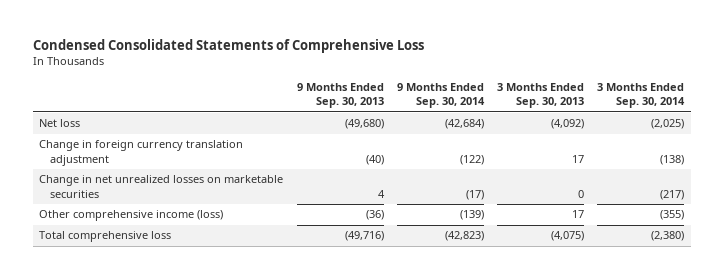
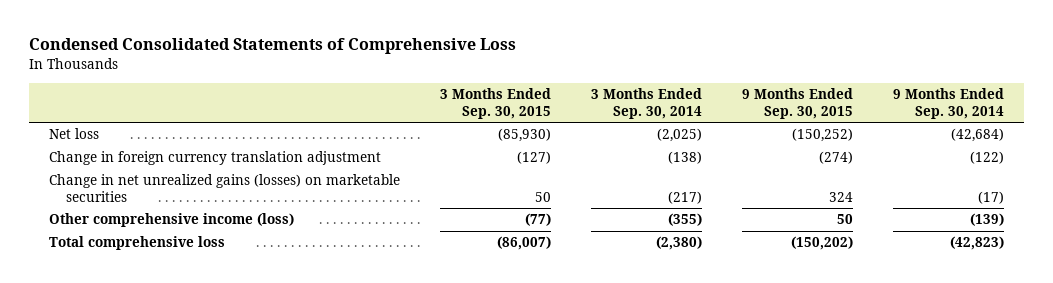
- | 9 Months Ended Sep. 30, 2013 | 9 Months Ended Sep. 30, 2014 | 3 Months Ended Sep. 30, 2013 | 3 Months Ended Sep. 30, 2014
+ | 3 Months Ended Sep. 30, 2015 | 3 Months Ended Sep. 30, 2014 | 9 Months Ended Sep. 30, 2015 | 9 Months Ended Sep. 30, 2014
- Change in net unrealized losses on marketable securities | 4 | (17) | 0 | (217)
+ Change in net unrealized gains (losses) on marketable securities | 50 | (217) | 324 | (17)

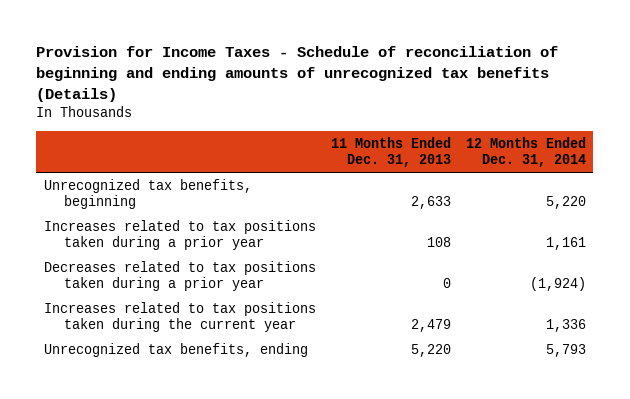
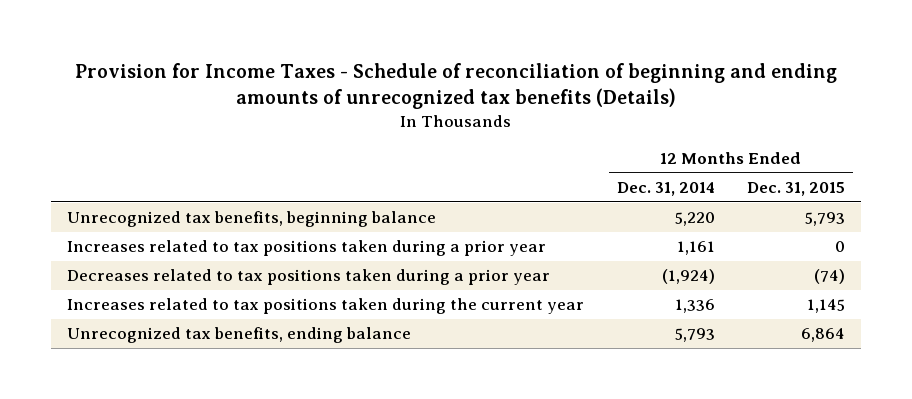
- | 11 Months Ended Dec. 31, 2013 | 12 Months Ended Dec. 31, 2014
+ | 12 Months Ended Dec. 31, 2014 | 12 Months Ended Dec. 31, 2015
- Unrecognized tax benefits, beginning | 2,633 | 5,220
+ Unrecognized tax benefits, beginning balance | 5,220 | 5,793
- Unrecognized tax benefits, ending | 5,220 | 5,793
+ Unrecognized tax benefits, ending balance | 5,793 | 6,864

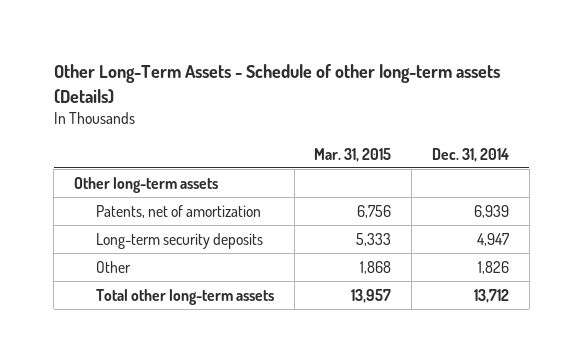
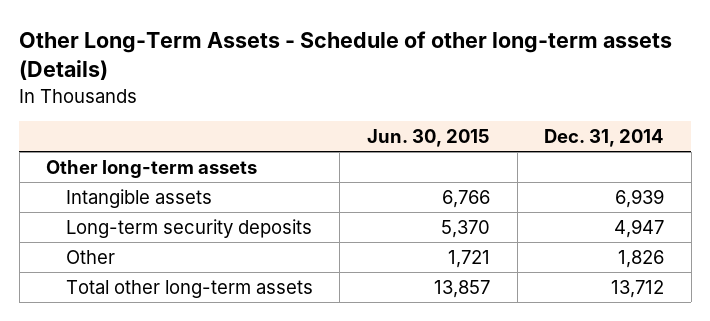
- | Mar. 31, 2015 | Dec. 31, 2014
+ | Jun. 30, 2015 | Dec. 31, 2014
- Patents, net of amortization | 6,756 | 6,939
+ Intangible assets | 6,766 | 6,939

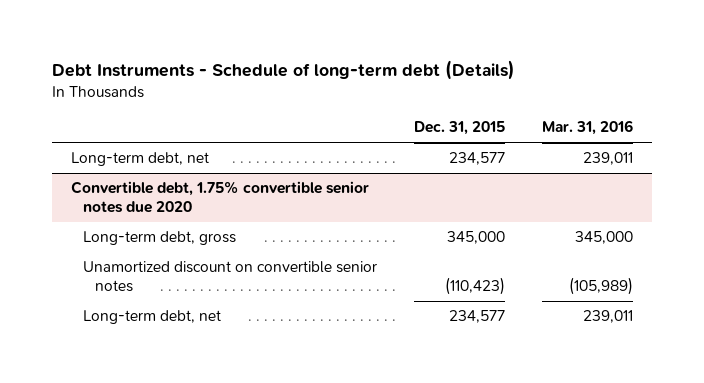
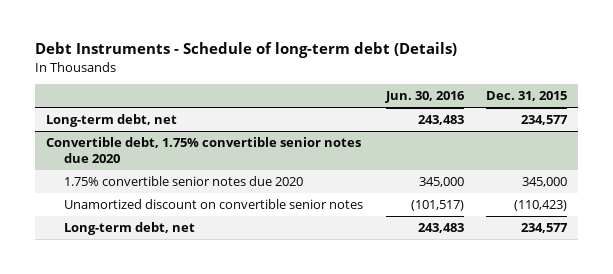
- | Dec. 31, 2015 | Mar. 31, 2016
+ | Jun. 30, 2016 | Dec. 31, 2015
@ Convertible debt, 1.75% convertible senior notes due 2020
- Long-term debt, gross | 345,000 | 345,000
+ 1.75% convertible senior notes due 2020 | 345,000 | 345,000

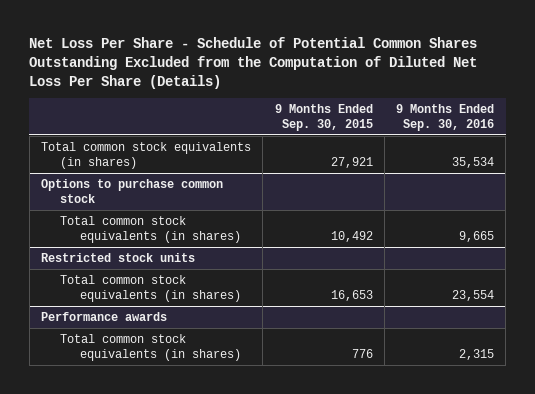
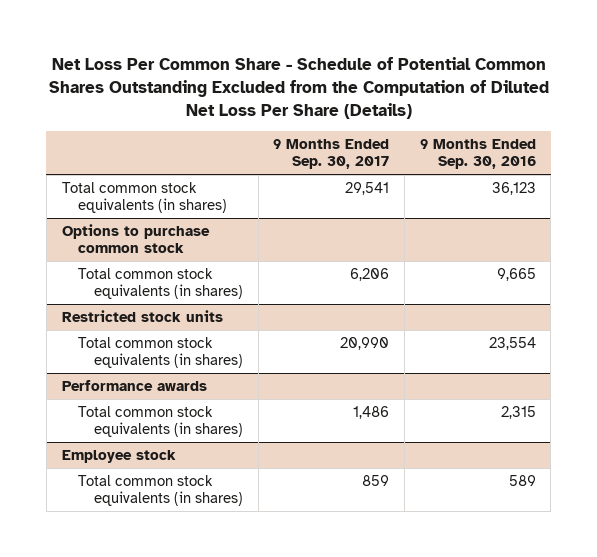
- Net Loss Per Share - Schedule of Potential Common Shares Outstanding Excluded from the Computation of Diluted Net Loss Per Share (Details)
+ Net Loss Per Common Share - Schedule of Potential Common Shares Outstanding Excluded from the Computation of Diluted Net Loss Per Share (Details)
- | 9 Months Ended Sep. 30, 2015 | 9 Months Ended Sep. 30, 2016
+ | 9 Months Ended Sep. 30, 2017 | 9 Months Ended Sep. 30, 2016
- Total common stock equivalents (in shares) | 27,921 | 35,534
+ Total common stock equivalents (in shares) | 29,541 | 36,123
+ Employee stock
+ Total common stock equivalents (in shares) | 859 | 589

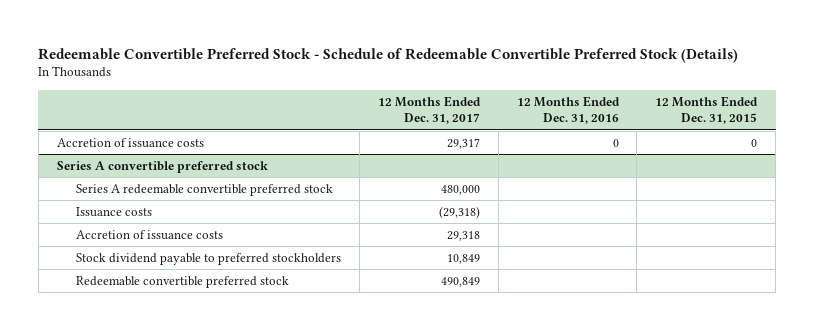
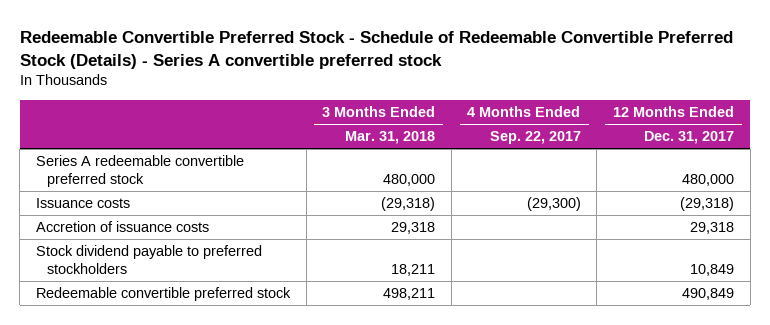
- Redeemable Convertible Preferred Stock - Schedule of Redeemable Convertible Preferred Stock (Details)
+ Redeemable Convertible Preferred Stock - Schedule of Redeemable Convertible Preferred Stock (Details) - Series A convertible preferred stock
- | 12 Months Ended Dec. 31, 2017 | 12 Months Ended Dec. 31, 2016 | 12 Months Ended Dec. 31, 2015
+ | 3 Months Ended Mar. 31, 2018 | 4 Months Ended Sep. 22, 2017 | 12 Months Ended Dec. 31, 2017
- Accretion of issuance costs | 29,317 | 0 | 0
- Series A convertible preferred stock

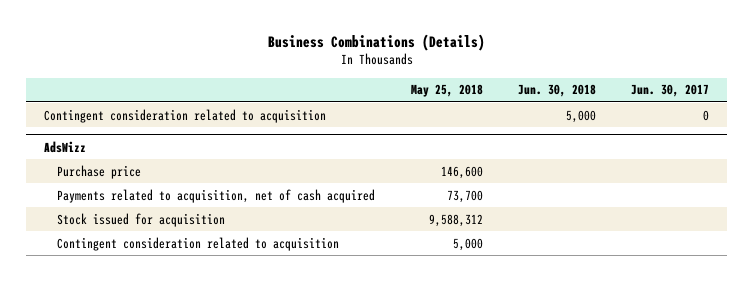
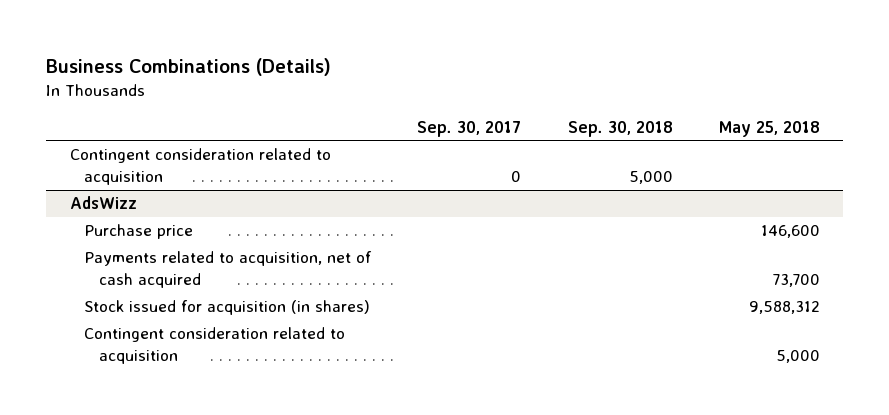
- | May 25, 2018 | Jun. 30, 2018 | Jun. 30, 2017
+ | Sep. 30, 2017 | Sep. 30, 2018 | May 25, 2018
@ AdsWizz
- Stock issued for acquisition | 9,588,312 | |
+ Stock issued for acquisition (in shares) | | | 9,588,312

